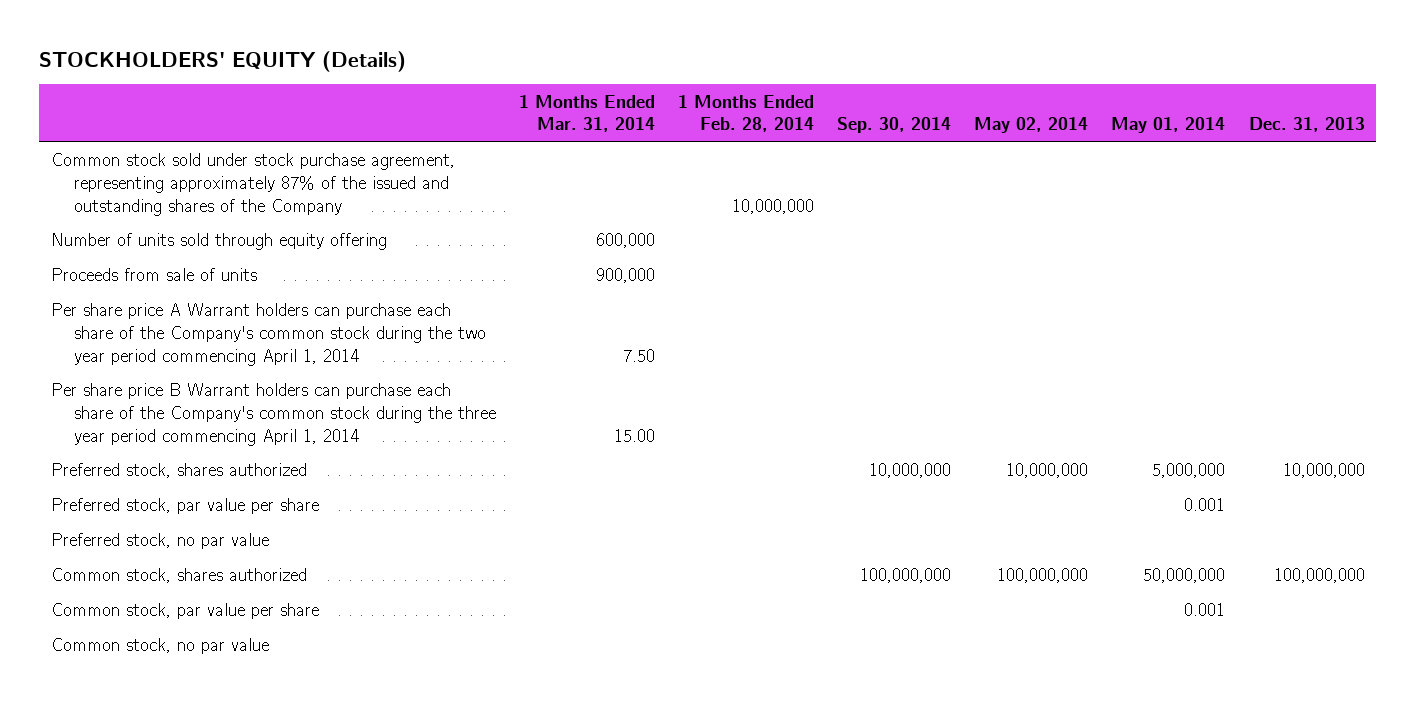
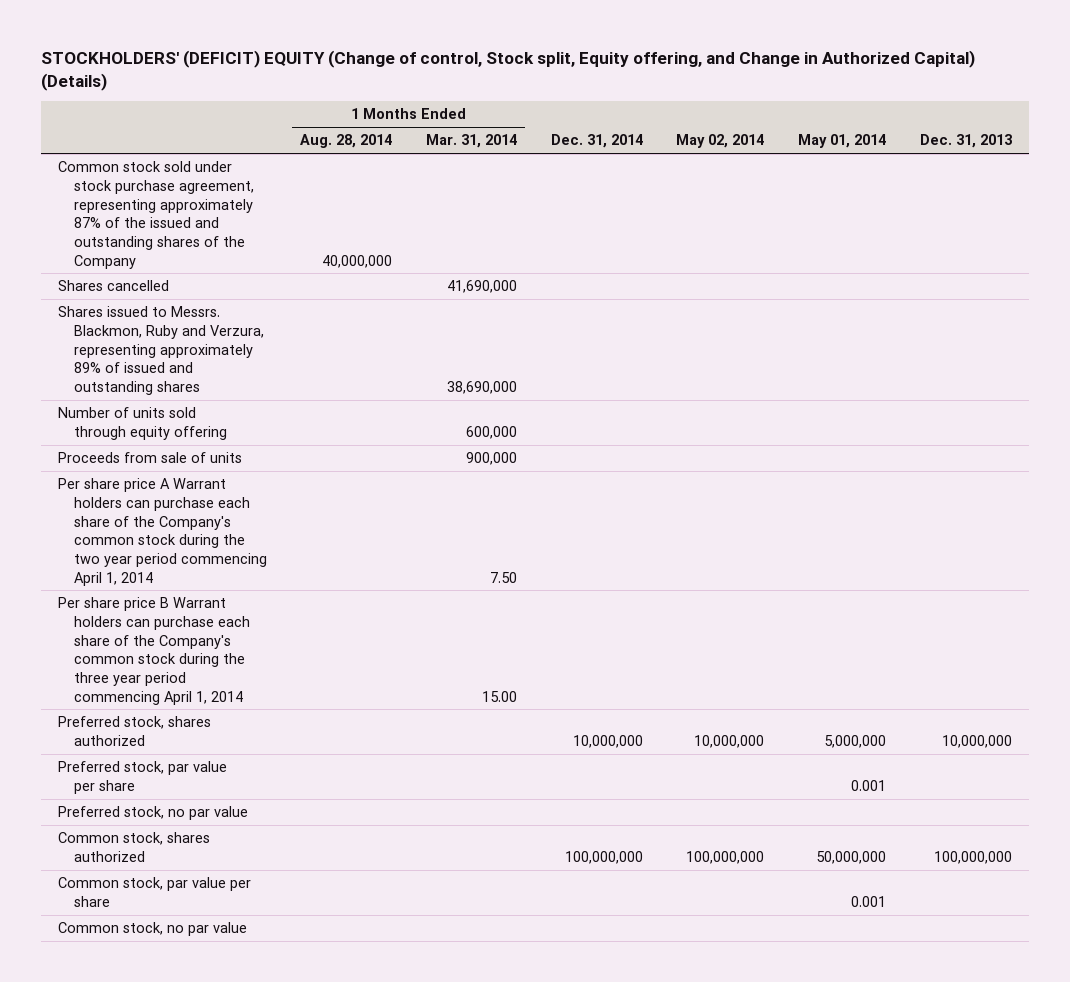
- STOCKHOLDERS' EQUITY (Details)
+ STOCKHOLDERS' (DEFICIT) EQUITY (Change of control, Stock split, Equity offering, and Change in Authorized Capital) (Details)
- | 1 Months Ended Mar. 31, 2014 | 1 Months Ended Feb. 28, 2014 | Sep. 30, 2014 | May 02, 2014 | May 01, 2014 | Dec. 31, 2013
+ | 1 Months Ended Aug. 28, 2014 | 1 Months Ended Mar. 31, 2014 | Dec. 31, 2014 | May 02, 2014 | May 01, 2014 | Dec. 31, 2013
+ Shares cancelled | | 41,690,000 | | | |
+ Shares issued to Messrs. Blackmon, Ruby and Verzura, representing approximately 89% of issued and outstanding shares | | 38,690,000 | | | |

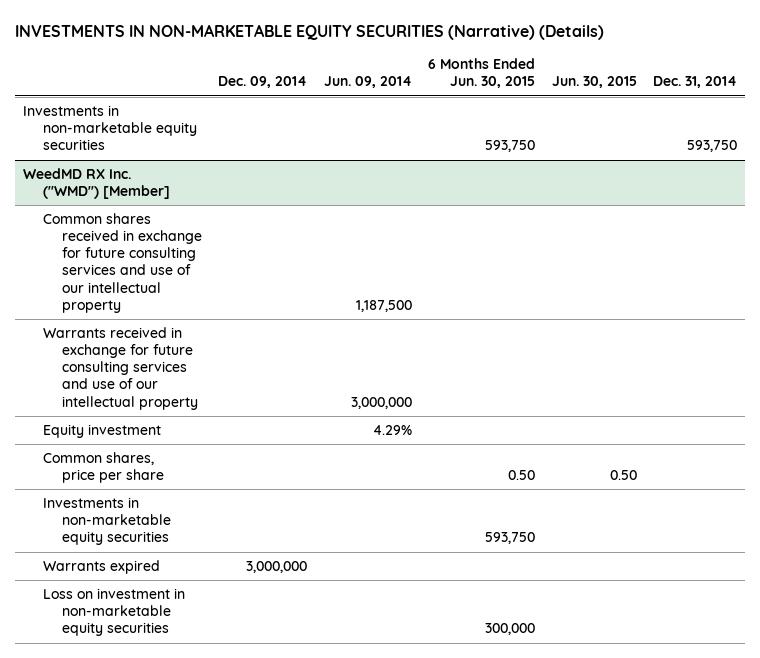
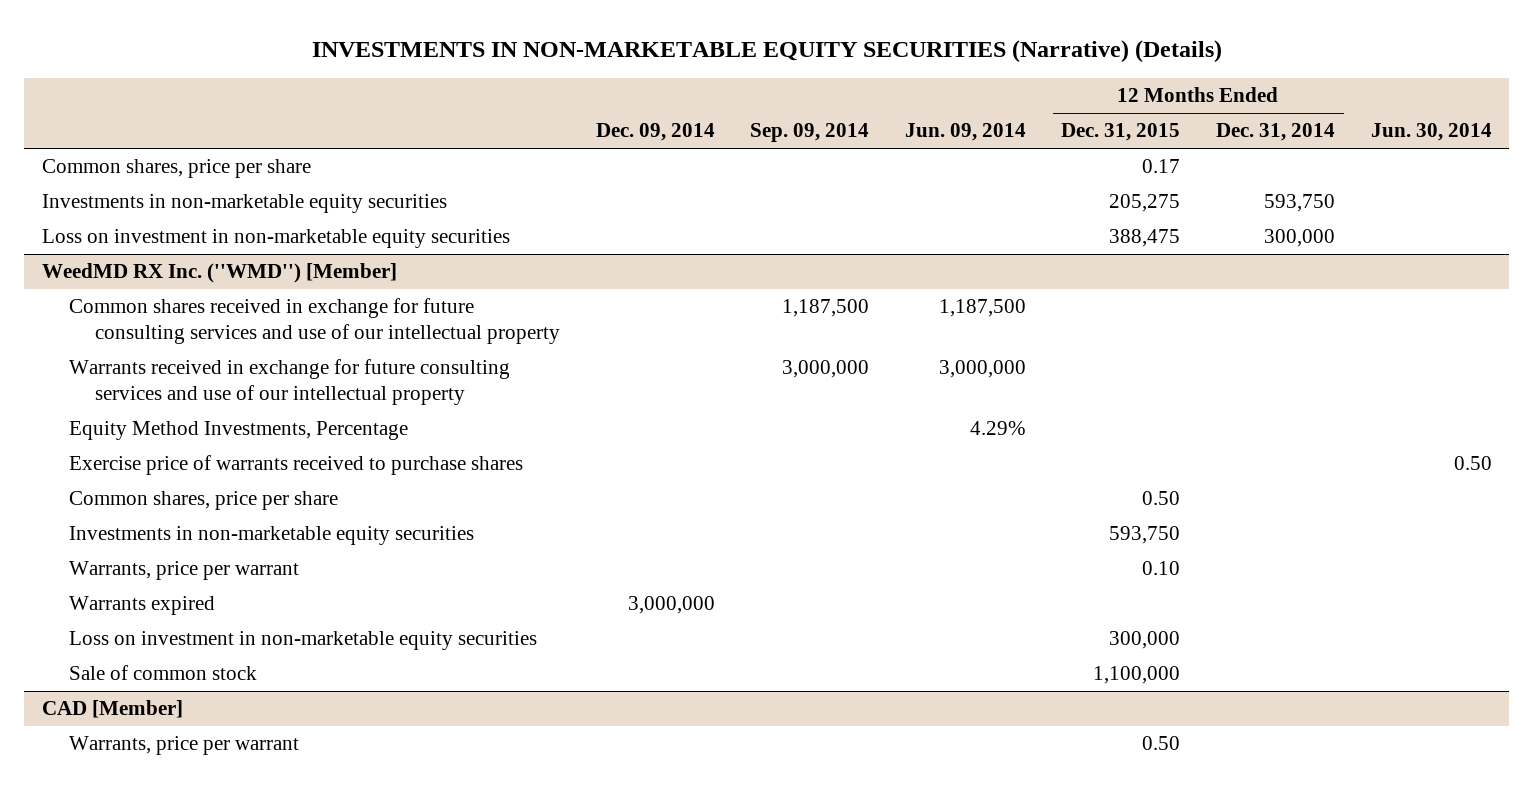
- | Dec. 09, 2014 | Jun. 09, 2014 | 6 Months Ended Jun. 30, 2015 | Jun. 30, 2015 | Dec. 31, 2014
+ | Dec. 09, 2014 | Sep. 09, 2014 | Jun. 09, 2014 | 12 Months Ended Dec. 31, 2015 | 12 Months Ended Dec. 31, 2014 | Jun. 30, 2014
+ Common shares, price per share | | | | 0.17 | |
+ Loss on investment in non-marketable equity securities | | | | 388,475 | 300,000 |
@ WeedMD RX Inc. (''WMD'') [Member]
- Equity investment | | 4.29% | | |
+ Equity Method Investments, Percentage | | | 4.29% | | |
+ Exercise price of warrants received to purchase shares | | | | | | 0.50
+ Warrants, price per warrant | | | | 0.10 | |
+ Sale of common stock | | | | 1,100,000 | |
+ CAD [Member]
+ Warrants, price per warrant | | | | 0.50 | |

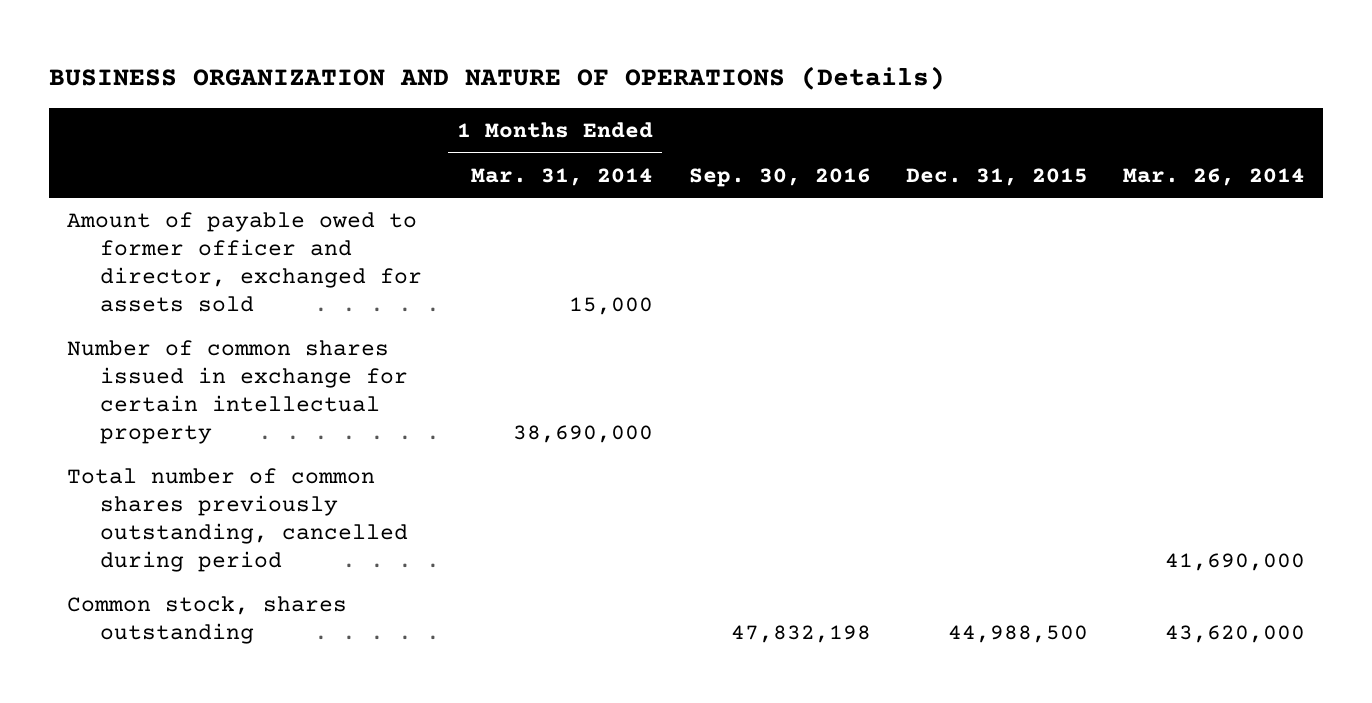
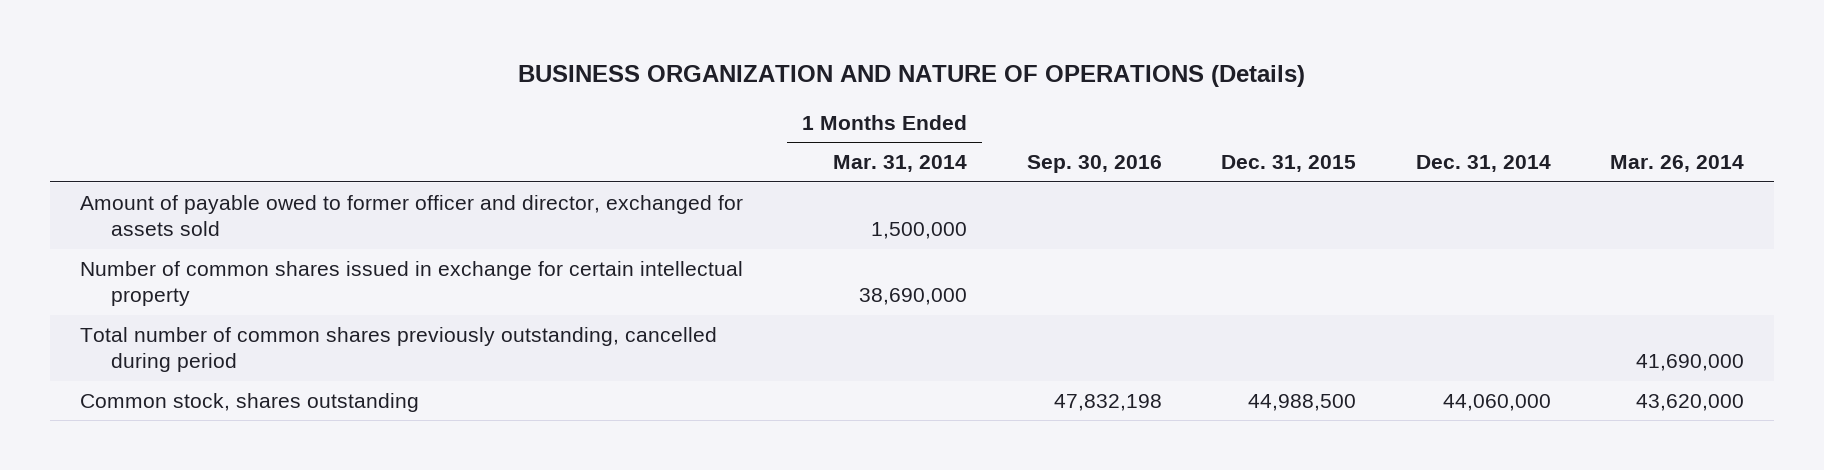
- | 1 Months Ended Mar. 31, 2014 | Sep. 30, 2016 | Dec. 31, 2015 | Mar. 26, 2014
+ | 1 Months Ended Mar. 31, 2014 | Sep. 30, 2016 | Dec. 31, 2015 | Dec. 31, 2014 | Mar. 26, 2014
- Amount of payable owed to former officer and director, exchanged for assets sold | 15,000 | | |
+ Amount of payable owed to former officer and director, exchanged for assets sold | 1,500,000 | | | |

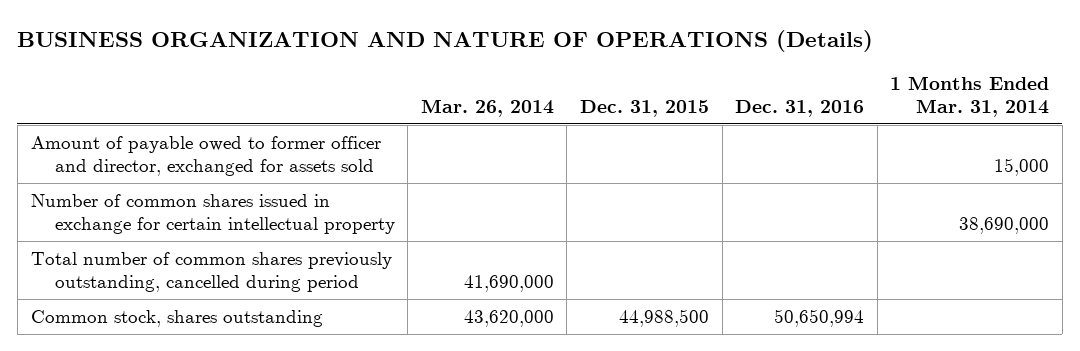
- | 1 Months Ended Mar. 31, 2014 | Sep. 30, 2016 | Dec. 31, 2015 | Dec. 31, 2014 | Mar. 26, 2014
+ | Mar. 26, 2014 | Dec. 31, 2015 | Dec. 31, 2016 | 1 Months Ended Mar. 31, 2014
- Amount of payable owed to former officer and director, exchanged for assets sold | 1,500,000 | | | |
+ Amount of payable owed to former officer and director, exchanged for assets sold | | | | 15,000

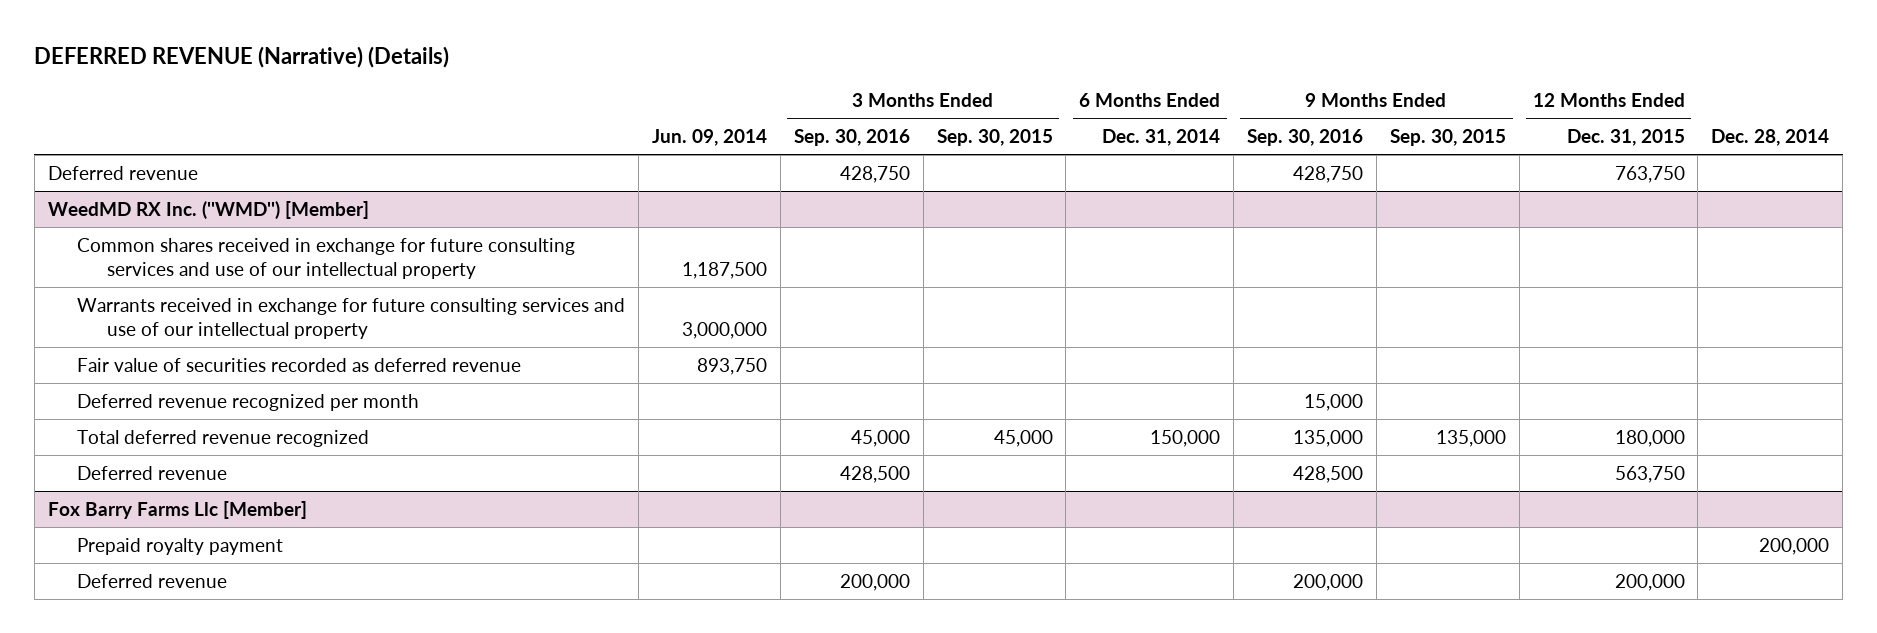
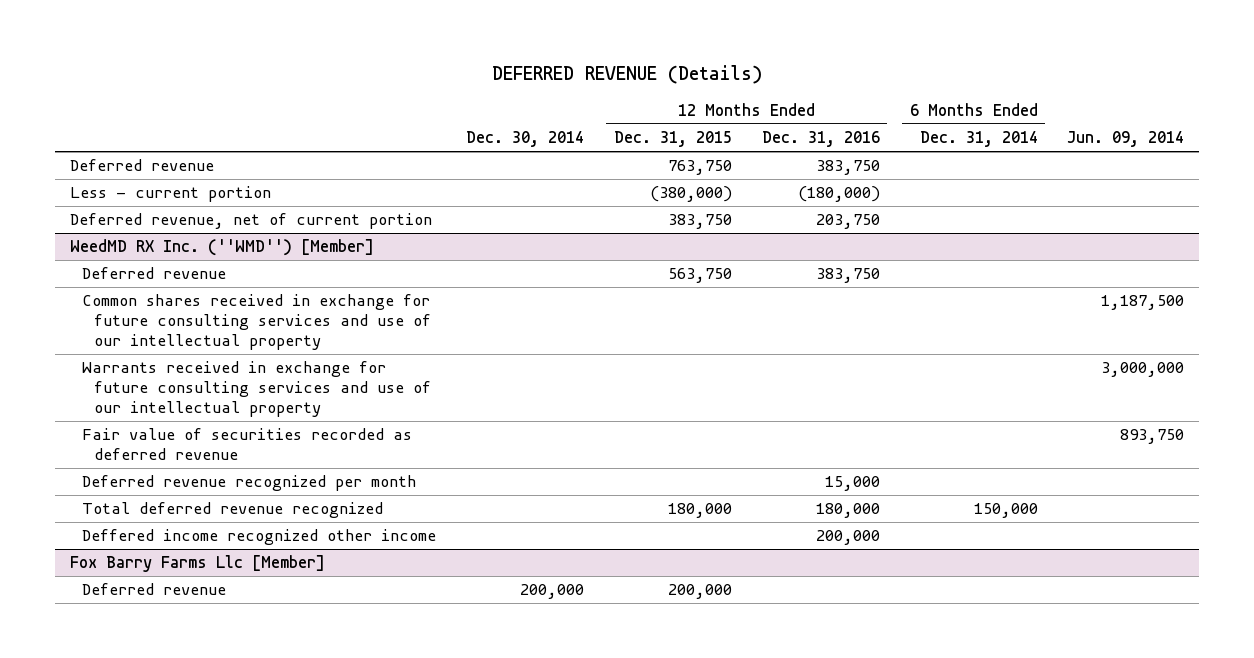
- DEFERRED REVENUE (Narrative) (Details)
+ DEFERRED REVENUE (Details)
- | Jun. 09, 2014 | 3 Months Ended Sep. 30, 2016 | 3 Months Ended Sep. 30, 2015 | 6 Months Ended Dec. 31, 2014 | 9 Months Ended Sep. 30, 2016 | 9 Months Ended Sep. 30, 2015 | 12 Months Ended Dec. 31, 2015 | Dec. 28, 2014
+ | Dec. 30, 2014 | 12 Months Ended Dec. 31, 2015 | 12 Months Ended Dec. 31, 2016 | 6 Months Ended Dec. 31, 2014 | Jun. 09, 2014
+ Less - current portion | | (380,000) | (180,000) | |
+ Deferred revenue, net of current portion | | 383,750 | 203,750 | |
@ WeedMD RX Inc. (''WMD'') [Member]
moved up: Deferred revenue | | 563,750 | 383,750 | |
+ Deffered income recognized other income | | | 200,000 | |
@ Fox Barry Farms Llc [Member]
- Prepaid royalty payment | | | | | | | | 200,000

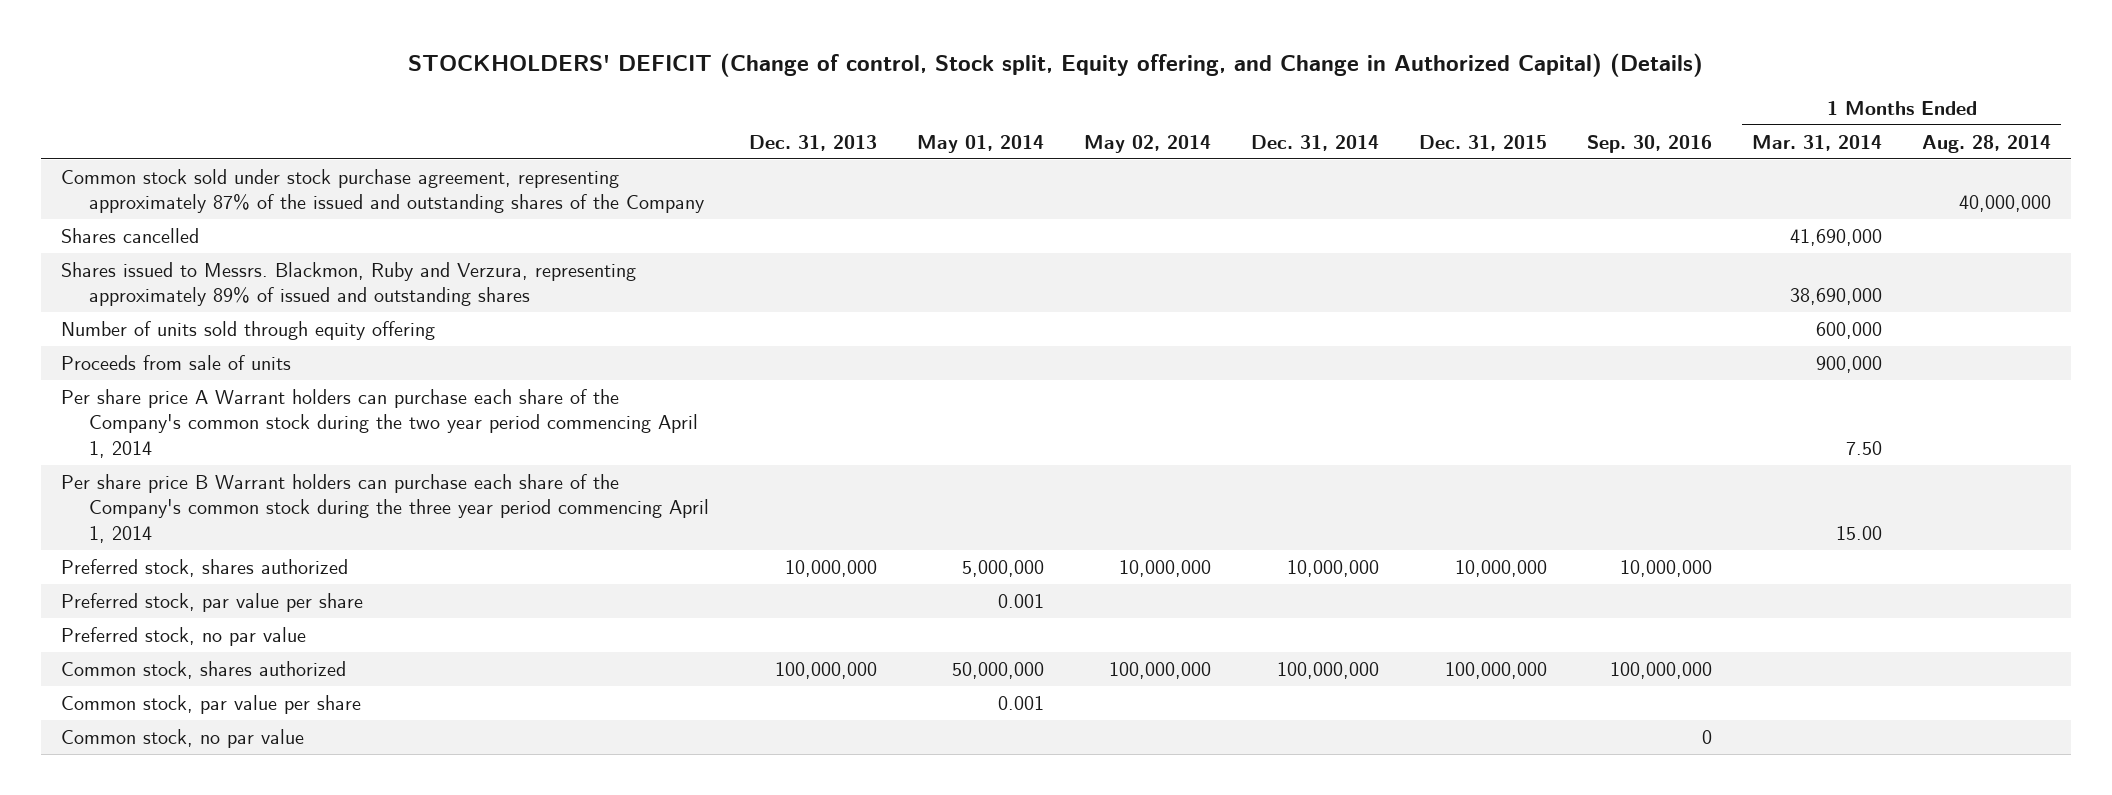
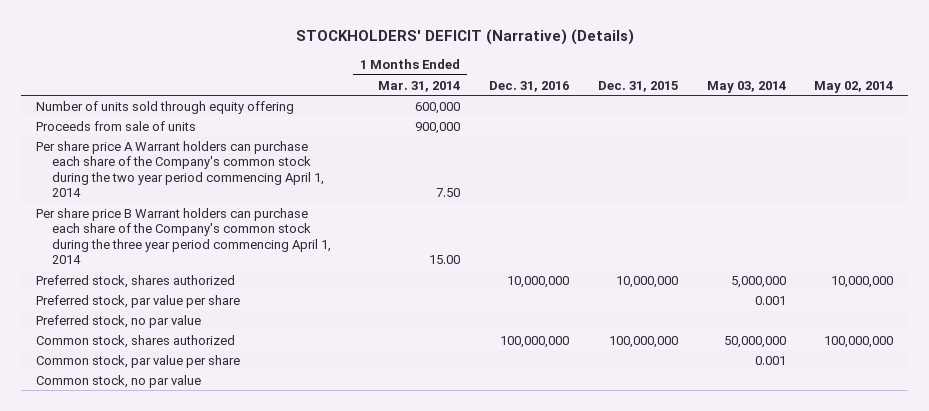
- STOCKHOLDERS' DEFICIT (Change of control, Stock split, Equity offering, and Change in Authorized Capital) (Details)
+ STOCKHOLDERS' DEFICIT (Narrative) (Details)
- | Dec. 31, 2013 | May 01, 2014 | May 02, 2014 | Dec. 31, 2014 | Dec. 31, 2015 | Sep. 30, 2016 | 1 Months Ended Mar. 31, 2014 | 1 Months Ended Aug. 28, 2014
+ | 1 Months Ended Mar. 31, 2014 | Dec. 31, 2016 | Dec. 31, 2015 | May 03, 2014 | May 02, 2014
- Common stock sold under stock purchase agreement, representing approximately 87% of the issued and outstanding shares of the Company | | | | | | | | 40,000,000
- Shares cancelled | | | | | | | 41,690,000 |
- Shares issued to Messrs. Blackmon, Ruby and Verzura, representing approximately 89% of issued and outstanding shares | | | | | | | 38,690,000 |

